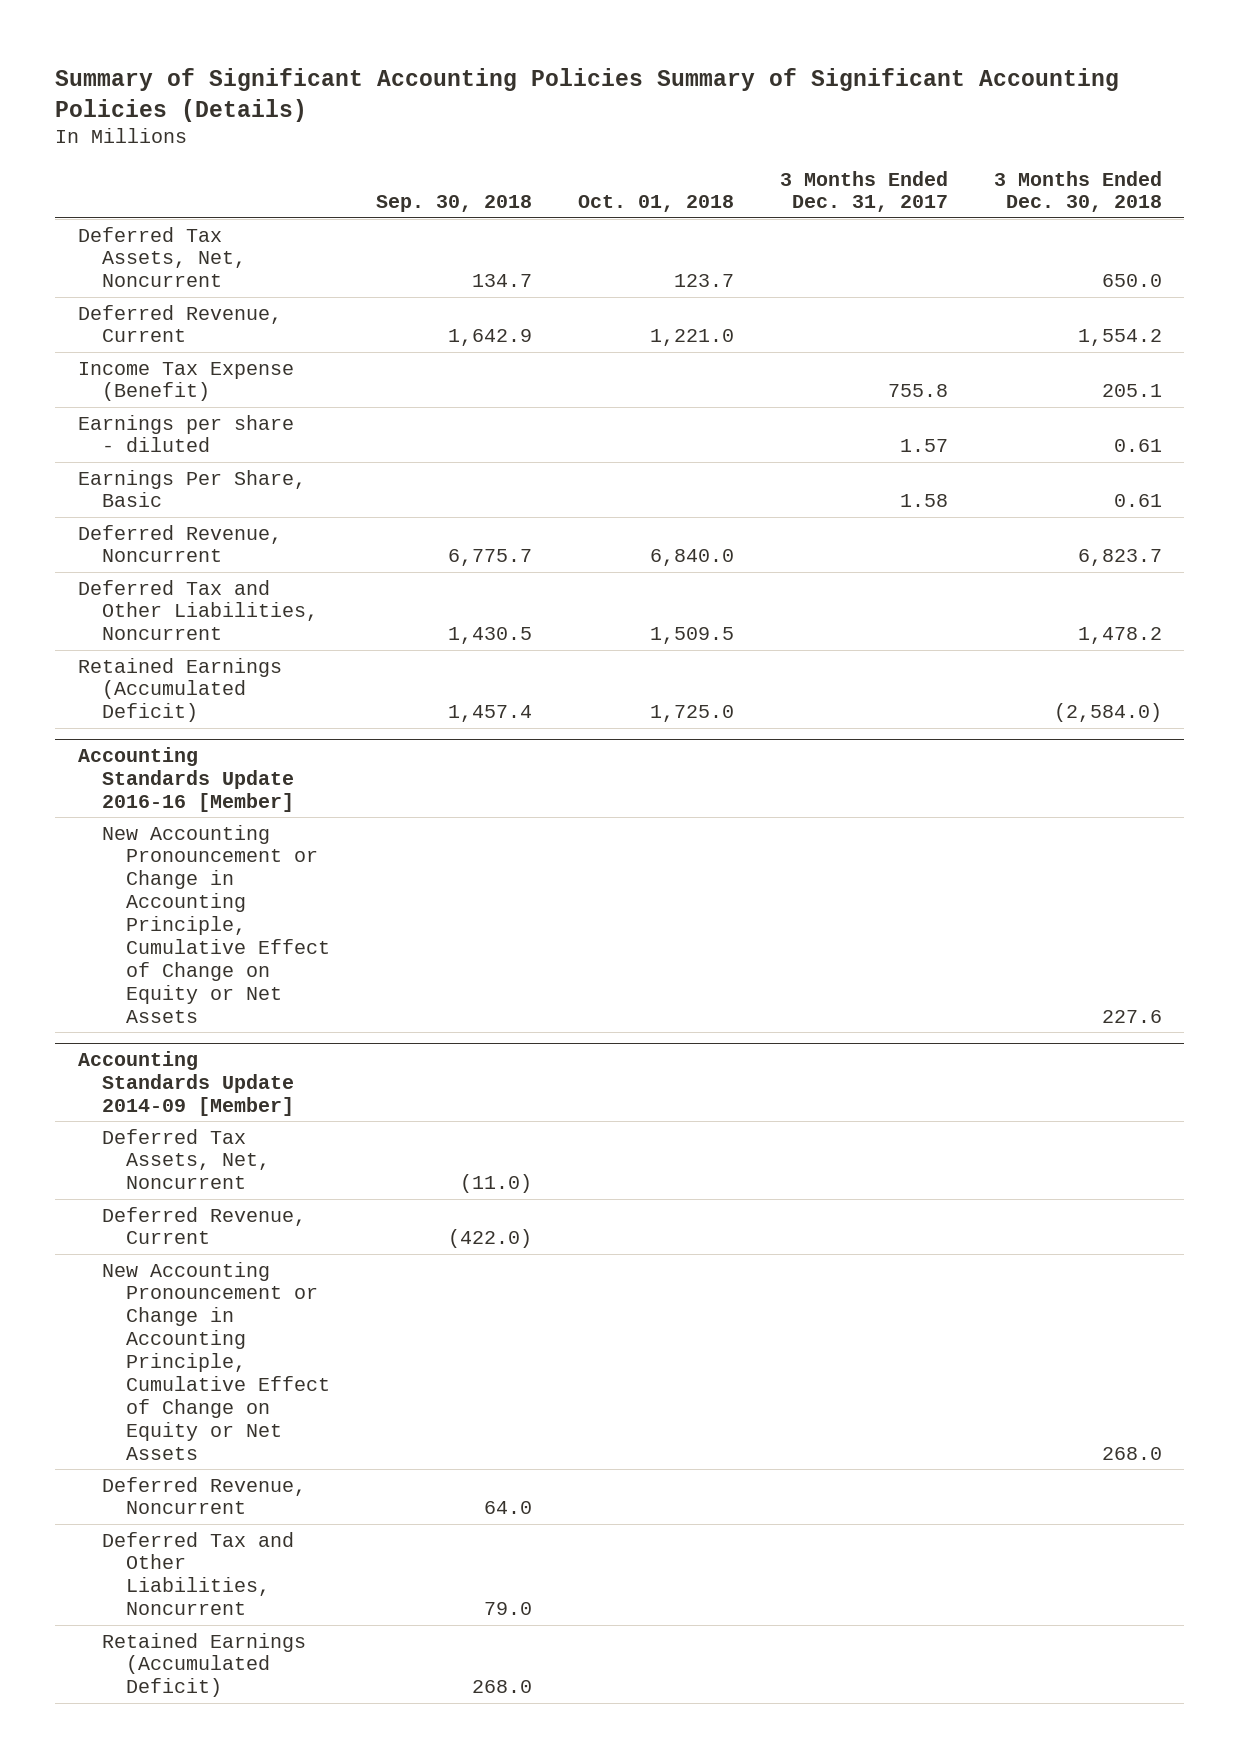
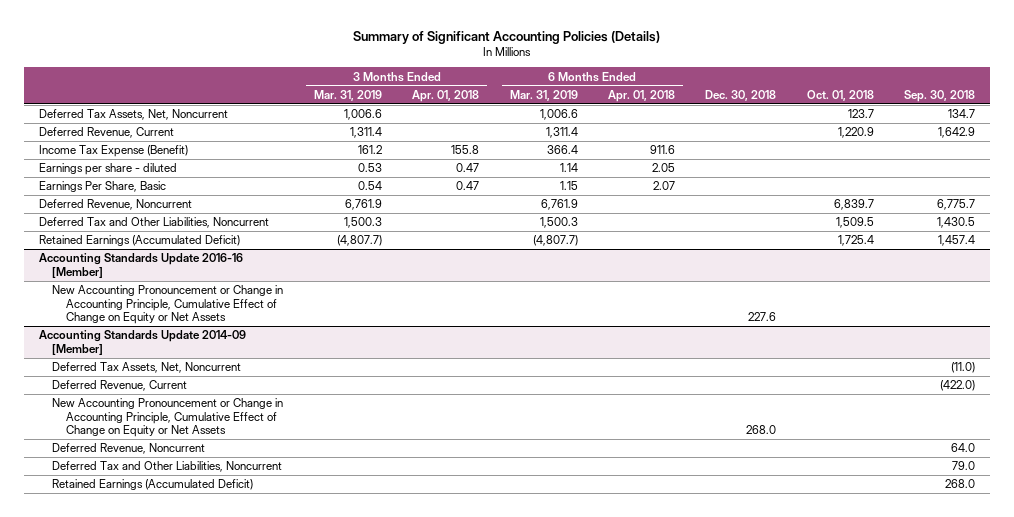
- Summary of Significant Accounting Policies Summary of Significant Accounting Policies (Details)
+ Summary of Significant Accounting Policies (Details)
- | Sep. 30, 2018 | Oct. 01, 2018 | 3 Months Ended Dec. 31, 2017 | 3 Months Ended Dec. 30, 2018
+ | 3 Months Ended Mar. 31, 2019 | 3 Months Ended Apr. 01, 2018 | 6 Months Ended Mar. 31, 2019 | 6 Months Ended Apr. 01, 2018 | Dec. 30, 2018 | Oct. 01, 2018 | Sep. 30, 2018
- Deferred Revenue, Current | 1,642.9 | 1,221.0 | | 1,554.2
+ Deferred Revenue, Current | 1,311.4 | | 1,311.4 | | | 1,220.9 | 1,642.9
- Deferred Revenue, Noncurrent | 6,775.7 | 6,840.0 | | 6,823.7
+ Deferred Revenue, Noncurrent | 6,761.9 | | 6,761.9 | | | 6,839.7 | 6,775.7
- Retained Earnings (Accumulated Deficit) | 1,457.4 | 1,725.0 | | (2,584.0)
+ Retained Earnings (Accumulated Deficit) | (4,807.7) | | (4,807.7) | | | 1,725.4 | 1,457.4

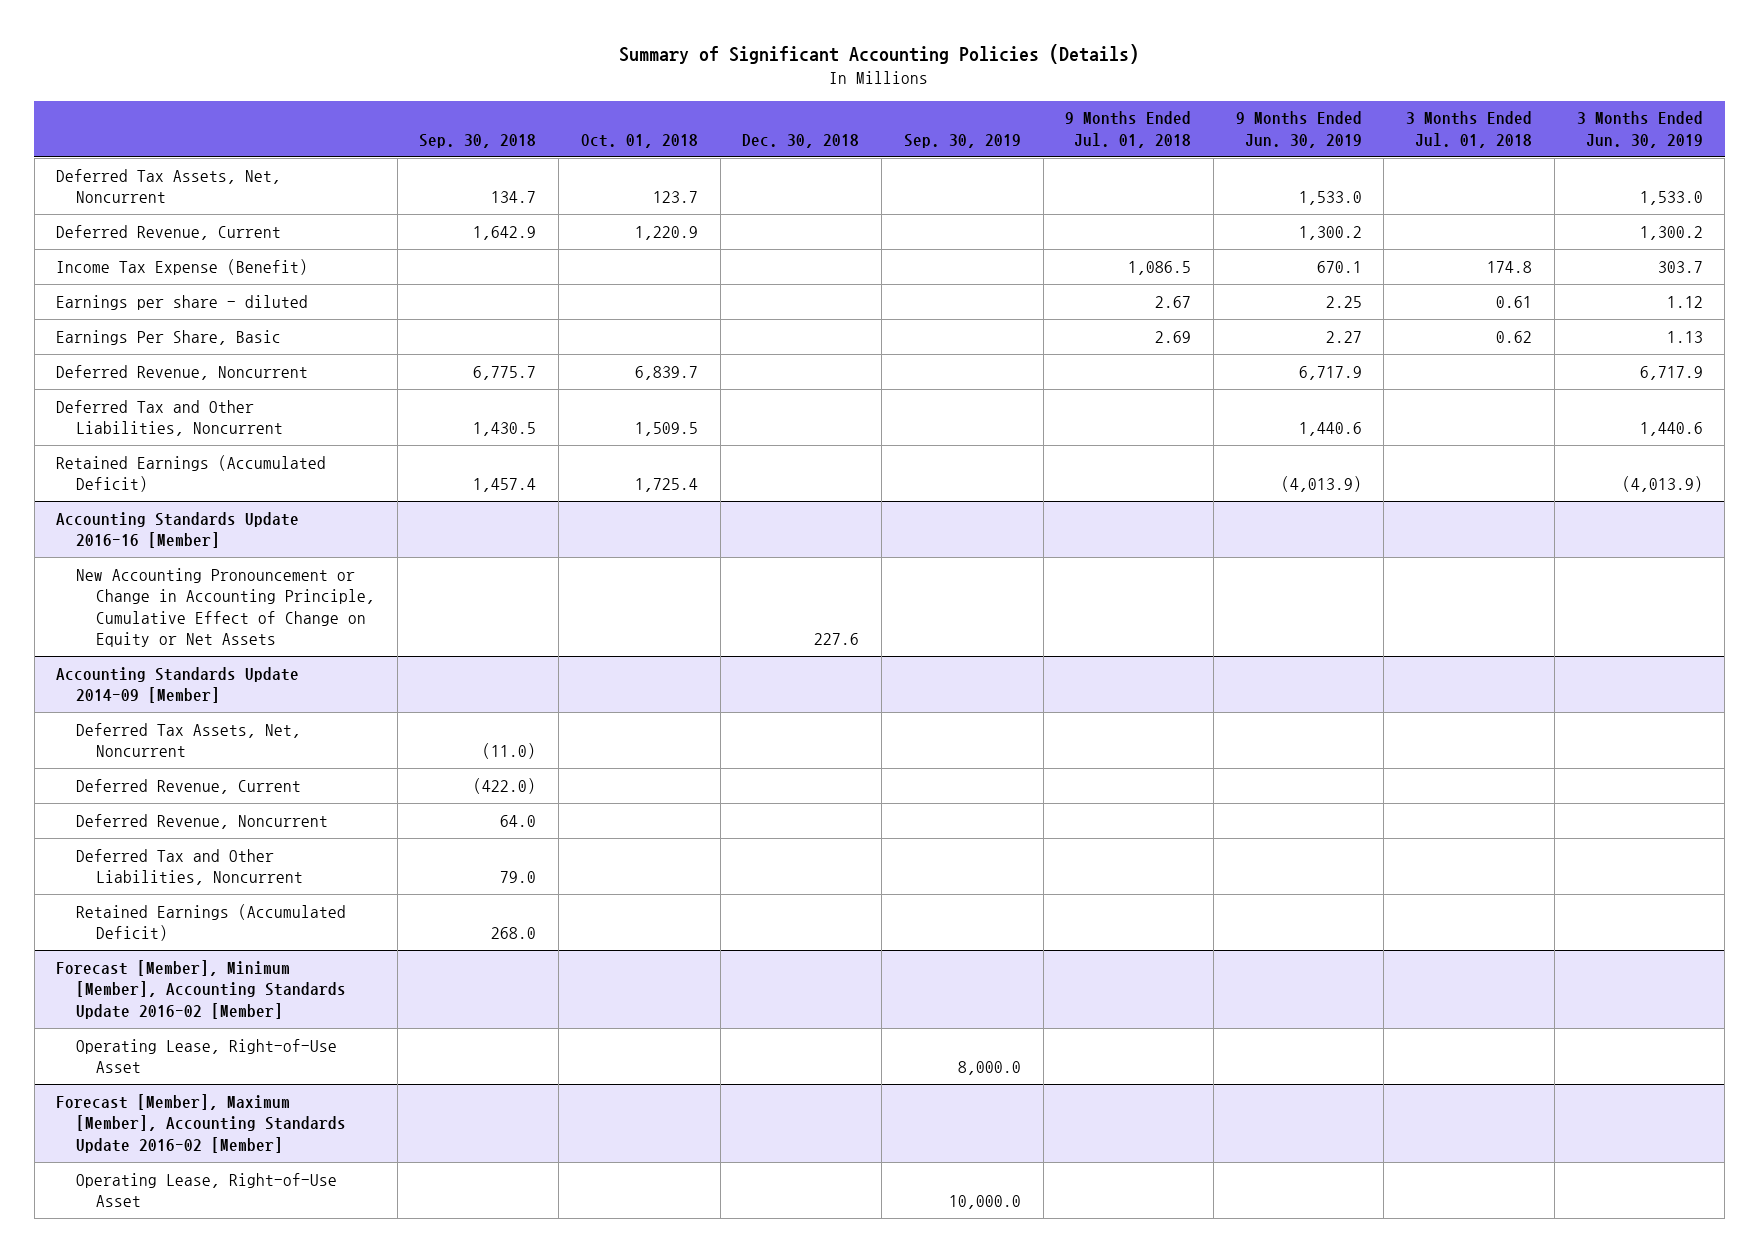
- | 3 Months Ended Mar. 31, 2019 | 3 Months Ended Apr. 01, 2018 | 6 Months Ended Mar. 31, 2019 | 6 Months Ended Apr. 01, 2018 | Dec. 30, 2018 | Oct. 01, 2018 | Sep. 30, 2018
+ | Sep. 30, 2018 | Oct. 01, 2018 | Dec. 30, 2018 | Sep. 30, 2019 | 9 Months Ended Jul. 01, 2018 | 9 Months Ended Jun. 30, 2019 | 3 Months Ended Jul. 01, 2018 | 3 Months Ended Jun. 30, 2019
@ Accounting Standards Update 2014-09 [Member]
- New Accounting Pronouncement or Change in Accounting Principle, Cumulative Effect of Change on Equity or Net Assets | | | | | 268.0 | |
+ Forecast [Member], Minimum [Member], Accounting Standards Update 2016-02 [Member]
+ Operating Lease, Right-of-Use Asset | | | | 8,000.0 | | | |
+ Forecast [Member], Maximum [Member], Accounting Standards Update 2016-02 [Member]
+ Operating Lease, Right-of-Use Asset | | | | 10,000.0 | | | |

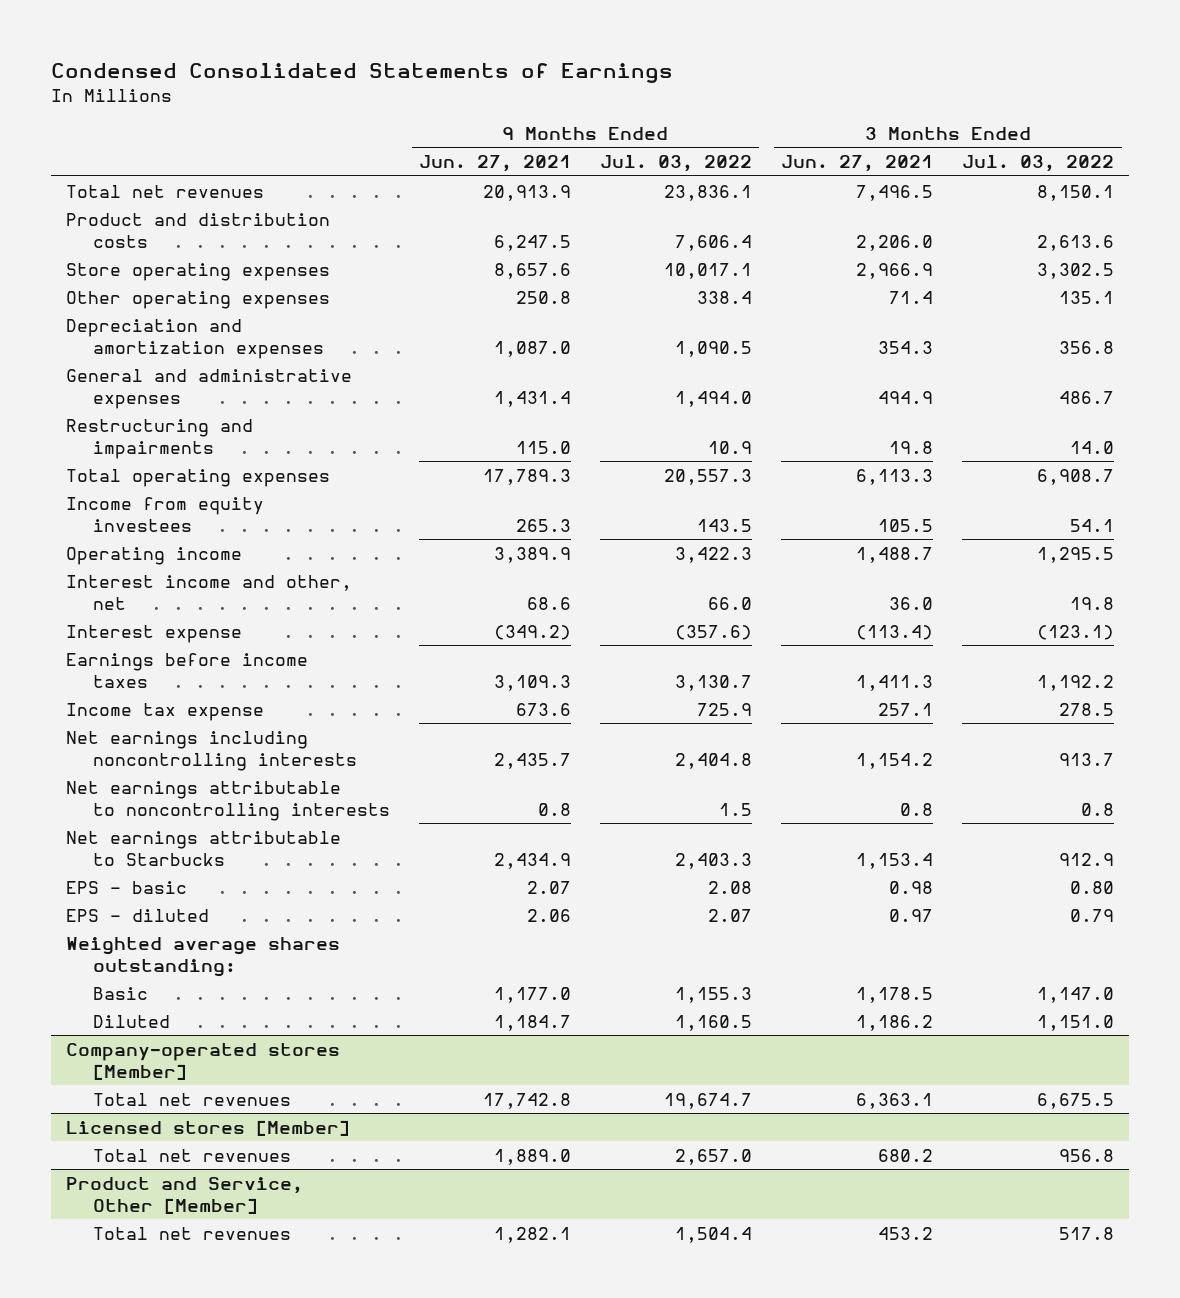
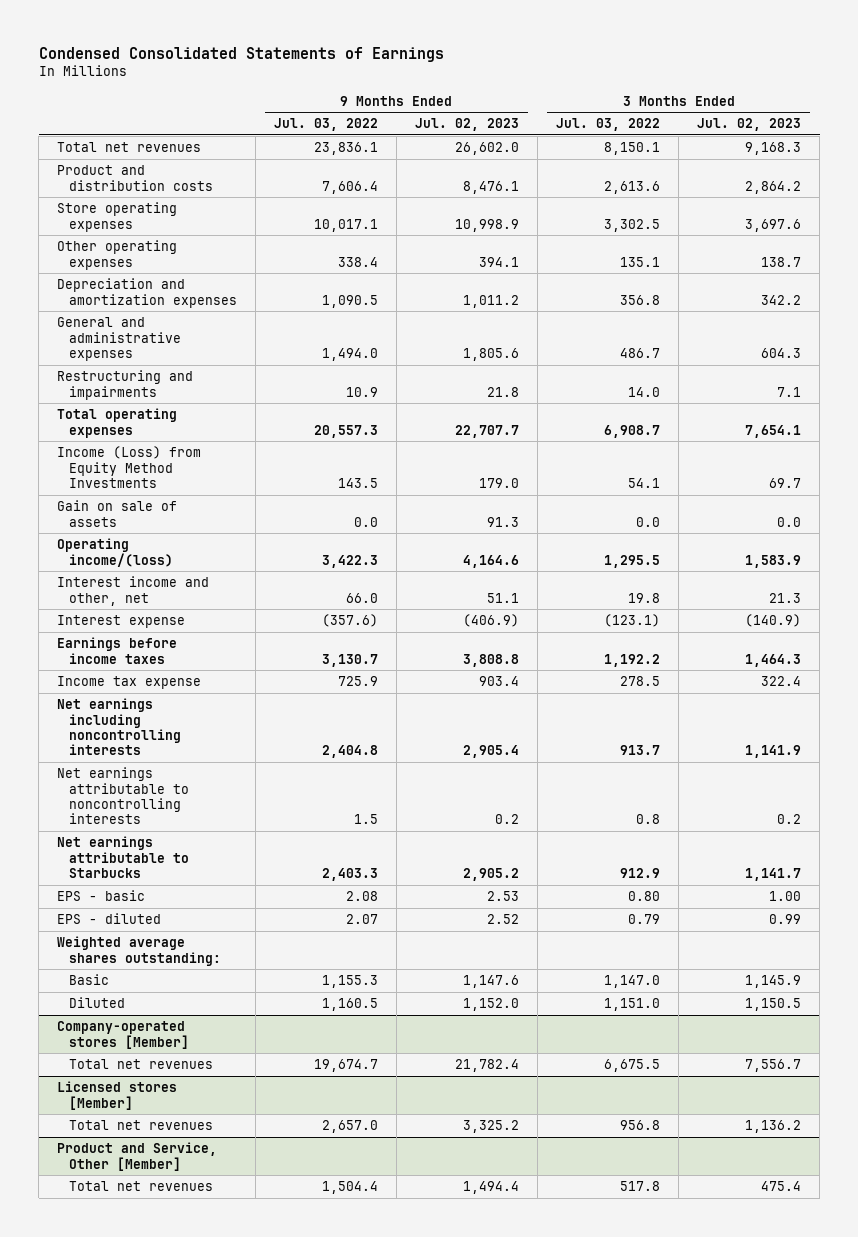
- | 9 Months Ended Jun. 27, 2021 | 9 Months Ended Jul. 03, 2022 | 3 Months Ended Jun. 27, 2021 | 3 Months Ended Jul. 03, 2022
+ | 9 Months Ended Jul. 03, 2022 | 9 Months Ended Jul. 02, 2023 | 3 Months Ended Jul. 03, 2022 | 3 Months Ended Jul. 02, 2023
- Income from equity investees | 265.3 | 143.5 | 105.5 | 54.1
- Operating income | 3,389.9 | 3,422.3 | 1,488.7 | 1,295.5
+ Income (Loss) from Equity Method Investments | 143.5 | 179.0 | 54.1 | 69.7
+ Gain on sale of assets | 0.0 | 91.3 | 0.0 | 0.0
+ Operating income/(loss) | 3,422.3 | 4,164.6 | 1,295.5 | 1,583.9

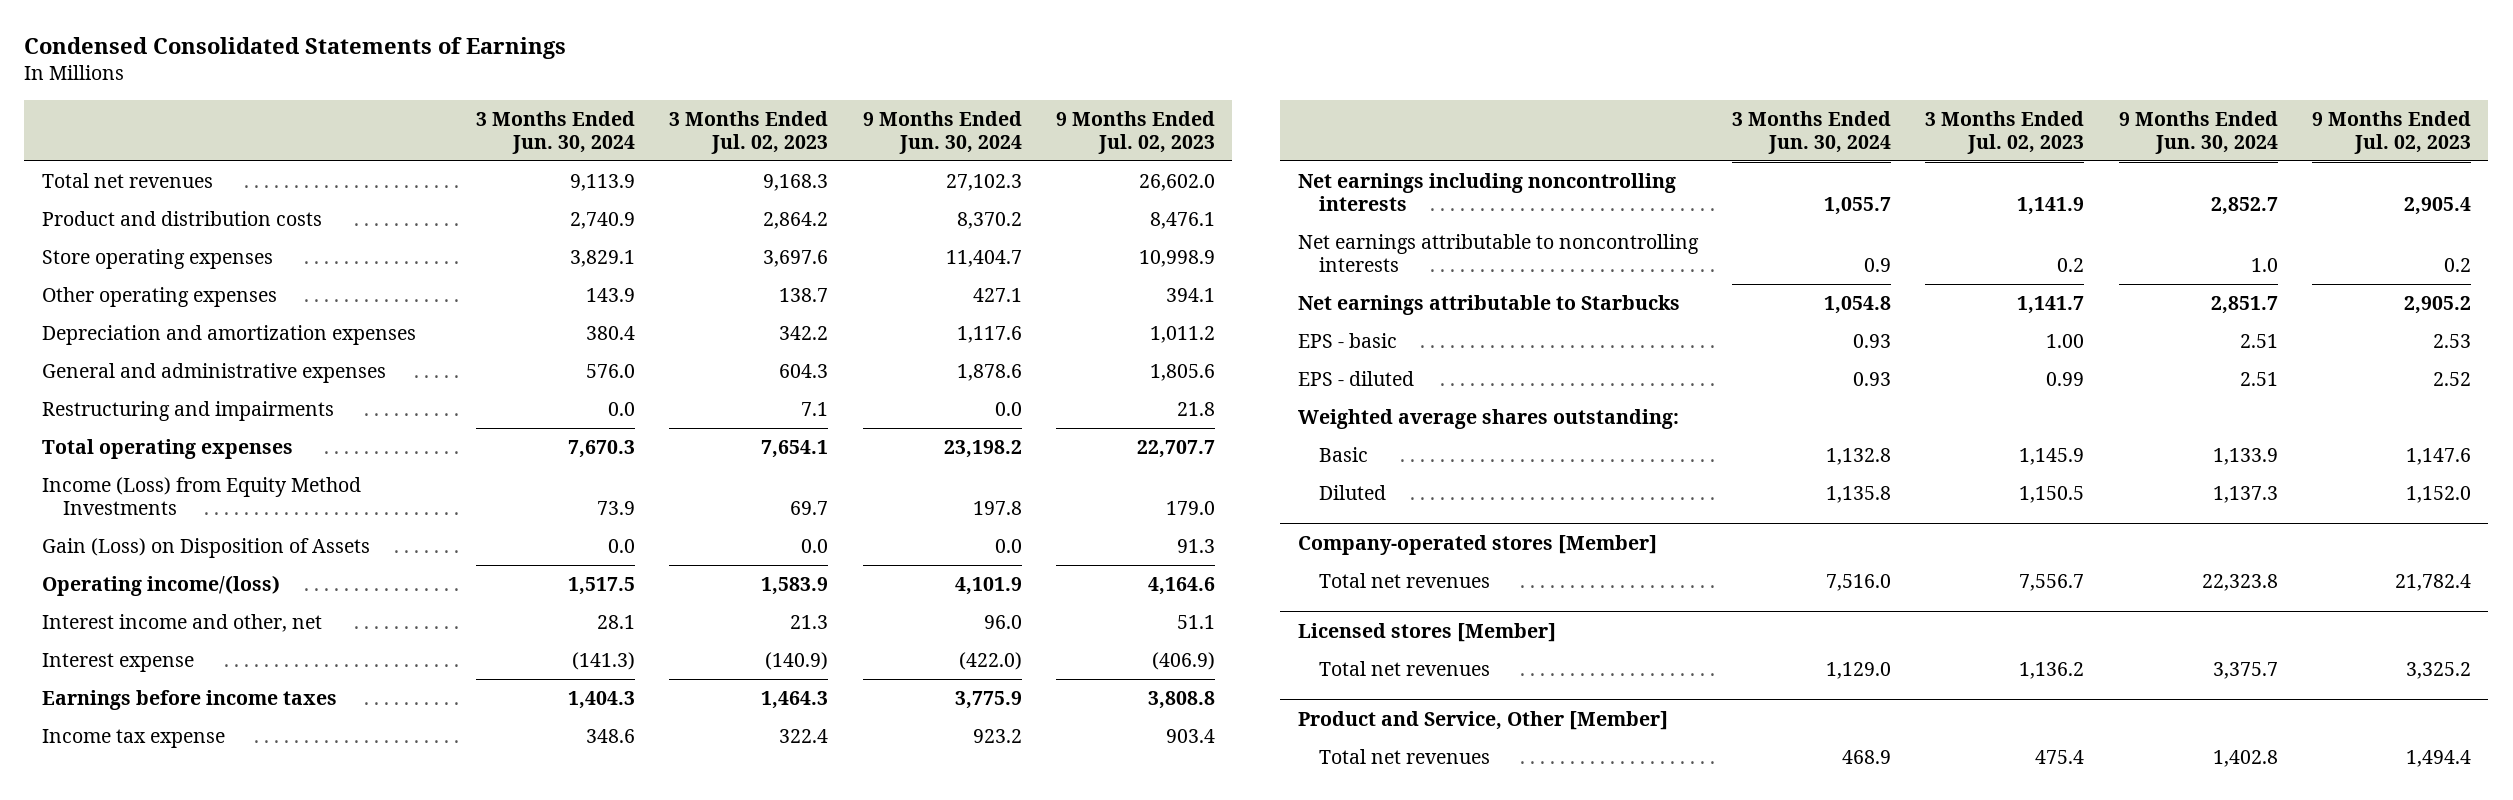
- | 9 Months Ended Jul. 03, 2022 | 9 Months Ended Jul. 02, 2023 | 3 Months Ended Jul. 03, 2022 | 3 Months Ended Jul. 02, 2023
+ | 3 Months Ended Jun. 30, 2024 | 3 Months Ended Jul. 02, 2023 | 9 Months Ended Jun. 30, 2024 | 9 Months Ended Jul. 02, 2023
- Gain on sale of assets | 0.0 | 91.3 | 0.0 | 0.0
+ Gain (Loss) on Disposition of Assets | 0.0 | 0.0 | 0.0 | 91.3

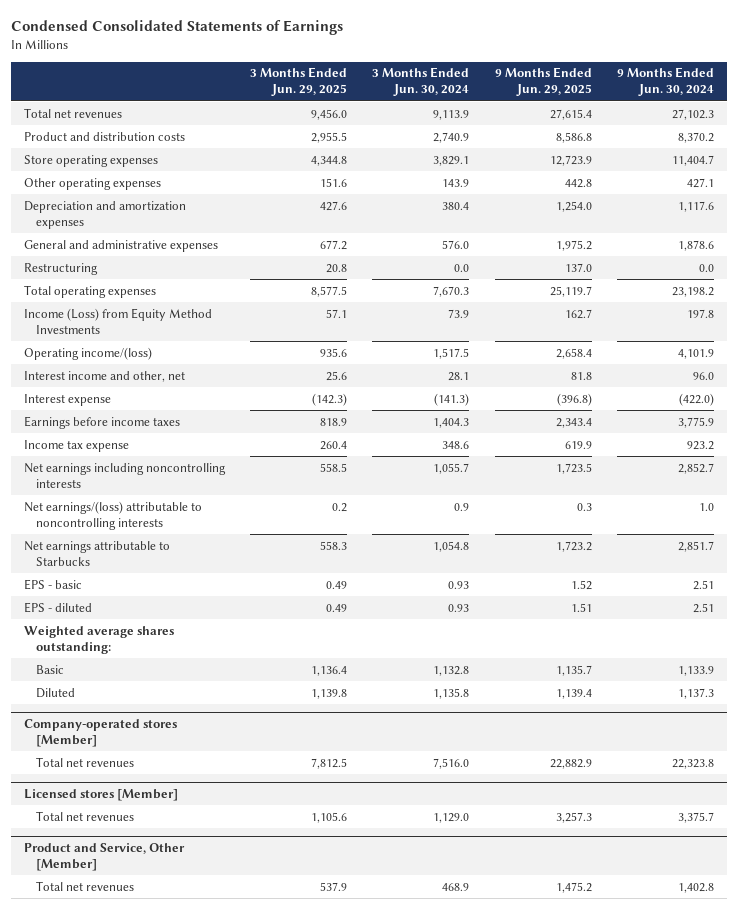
- | 3 Months Ended Jun. 30, 2024 | 3 Months Ended Jul. 02, 2023 | 9 Months Ended Jun. 30, 2024 | 9 Months Ended Jul. 02, 2023
+ | 3 Months Ended Jun. 29, 2025 | 3 Months Ended Jun. 30, 2024 | 9 Months Ended Jun. 29, 2025 | 9 Months Ended Jun. 30, 2024
- Restructuring and impairments | 0.0 | 7.1 | 0.0 | 21.8
+ Restructuring | 20.8 | 0.0 | 137.0 | 0.0
- Gain (Loss) on Disposition of Assets | 0.0 | 0.0 | 0.0 | 91.3
- Net earnings attributable to noncontrolling interests | 0.9 | 0.2 | 1.0 | 0.2
+ Net earnings/(loss) attributable to noncontrolling interests | 0.2 | 0.9 | 0.3 | 1.0

